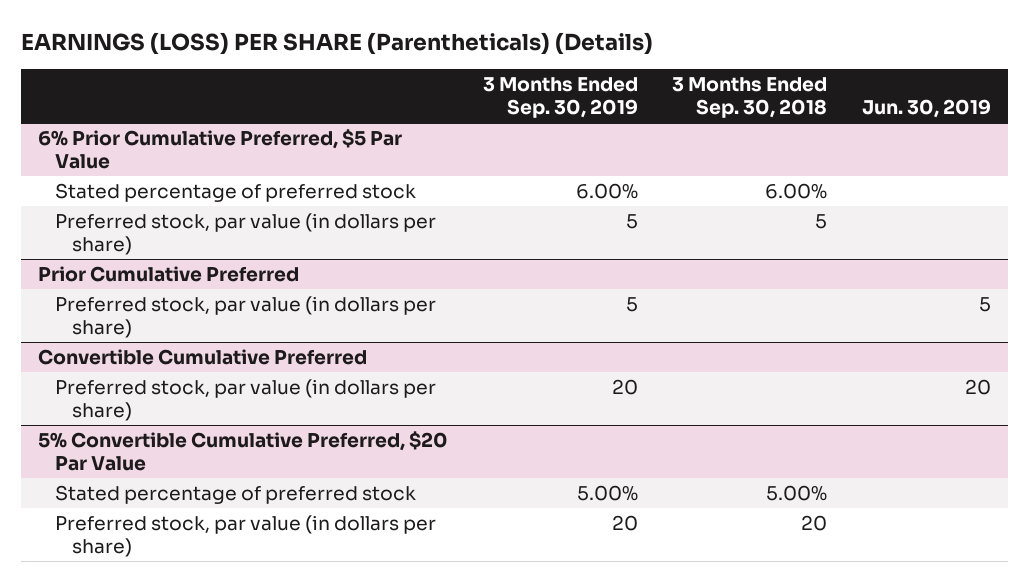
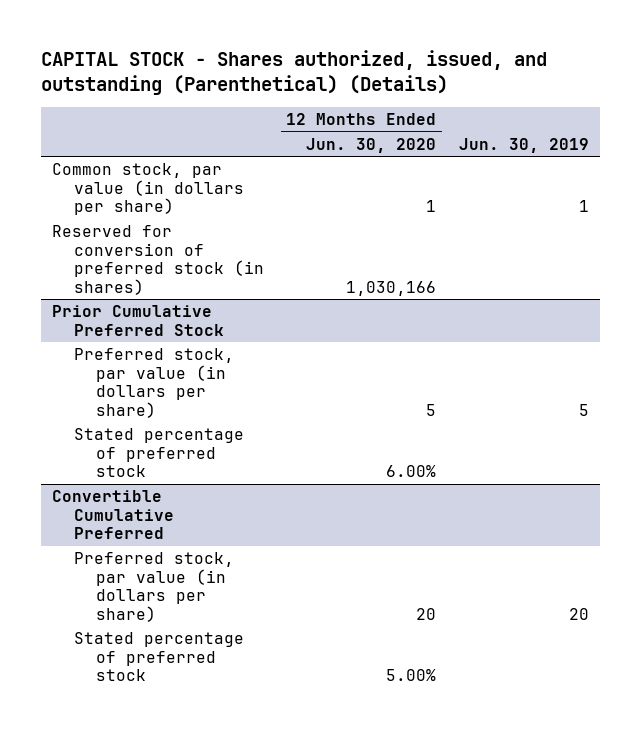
- EARNINGS (LOSS) PER SHARE (Parentheticals) (Details)
+ CAPITAL STOCK - Shares authorized, issued, and outstanding (Parenthetical) (Details)
- | 3 Months Ended Sep. 30, 2019 | 3 Months Ended Sep. 30, 2018 | Jun. 30, 2019
+ | 12 Months Ended Jun. 30, 2020 | Jun. 30, 2019
- 6% Prior Cumulative Preferred, $5 Par Value
- Stated percentage of preferred stock | 6.00% | 6.00% |
- Preferred stock, par value (in dollars per share) | 5 | 5 |
- Prior Cumulative Preferred
+ Common stock, par value (in dollars per share) | 1 | 1
+ Reserved for conversion of preferred stock (in shares) | 1,030,166 |
+ Prior Cumulative Preferred Stock
+ Stated percentage of preferred stock | 6.00% |
- 5% Convertible Cumulative Preferred, $20 Par Value
- Stated percentage of preferred stock | 5.00% | 5.00% |
- Preferred stock, par value (in dollars per share) | 20 | 20 |
@ Convertible Cumulative Preferred
+ Stated percentage of preferred stock | 5.00% |

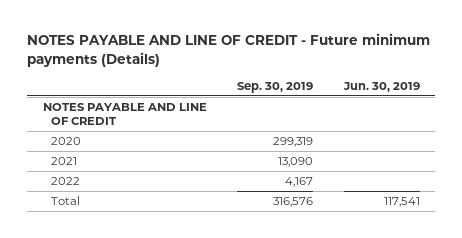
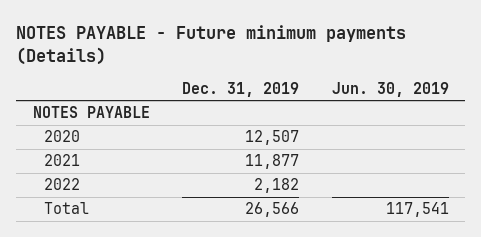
- NOTES PAYABLE AND LINE OF CREDIT - Future minimum payments (Details)
+ NOTES PAYABLE - Future minimum payments (Details)
- | Sep. 30, 2019 | Jun. 30, 2019
+ | Dec. 31, 2019 | Jun. 30, 2019
- NOTES PAYABLE AND LINE OF CREDIT
+ NOTES PAYABLE

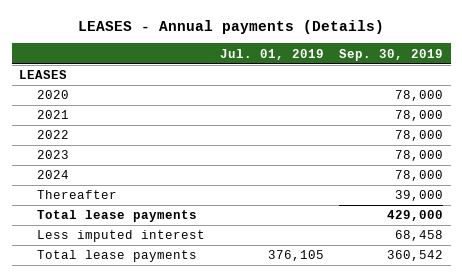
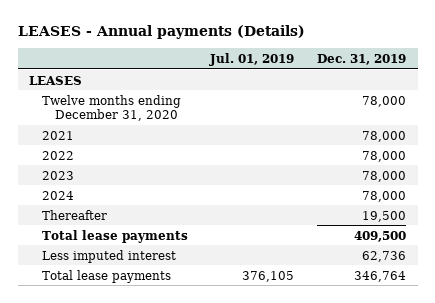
- | Jul. 01, 2019 | Sep. 30, 2019
+ | Jul. 01, 2019 | Dec. 31, 2019
- 2020 | | 78,000
+ Twelve months ending December 31, 2020 | | 78,000

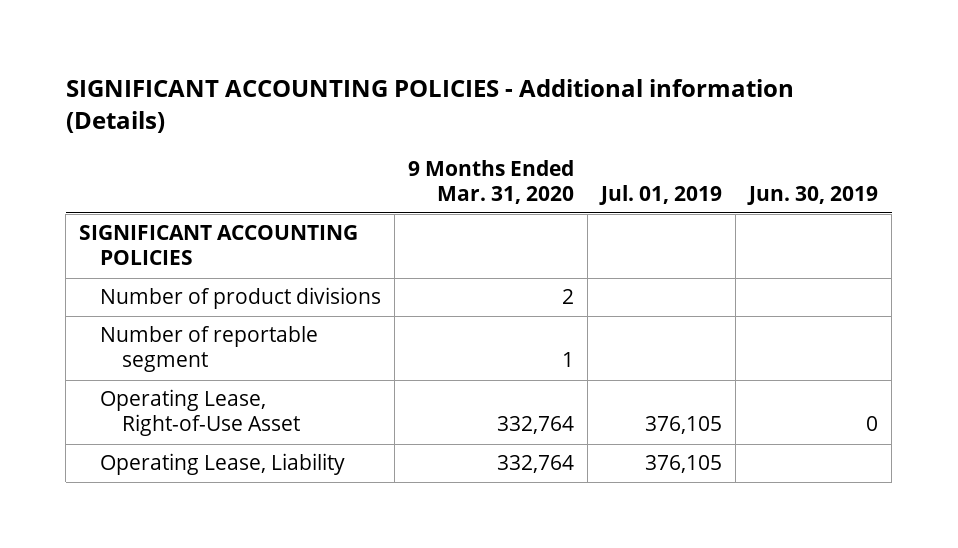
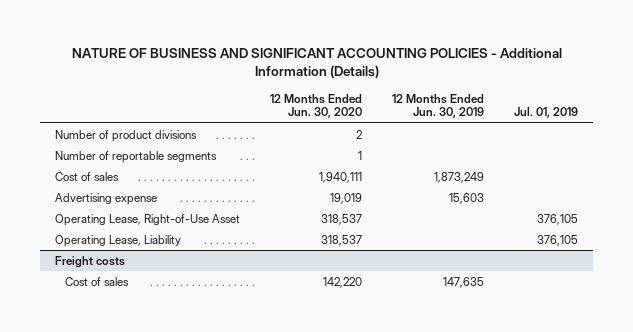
- SIGNIFICANT ACCOUNTING POLICIES - Additional information (Details)
+ NATURE OF BUSINESS AND SIGNIFICANT ACCOUNTING POLICIES - Additional Information (Details)
- | 9 Months Ended Mar. 31, 2020 | Jul. 01, 2019 | Jun. 30, 2019
+ | 12 Months Ended Jun. 30, 2020 | 12 Months Ended Jun. 30, 2019 | Jul. 01, 2019
- SIGNIFICANT ACCOUNTING POLICIES
- Number of reportable segment | 1 | |
+ Number of reportable segments | 1 | |
+ Cost of sales | 1,940,111 | 1,873,249 |
+ Advertising expense | 19,019 | 15,603 |
+ Freight costs
+ Cost of sales | 142,220 | 147,635 |

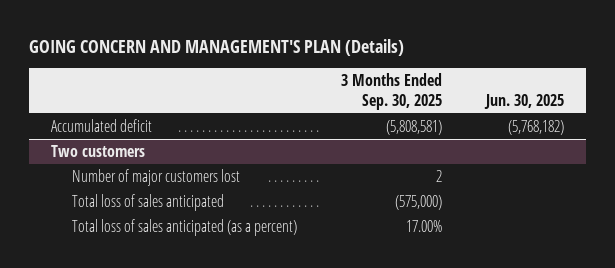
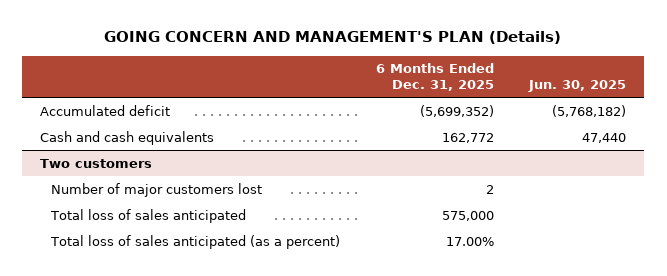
- | 3 Months Ended Sep. 30, 2025 | Jun. 30, 2025
+ | 6 Months Ended Dec. 31, 2025 | Jun. 30, 2025
+ Cash and cash equivalents | 162,772 | 47,440

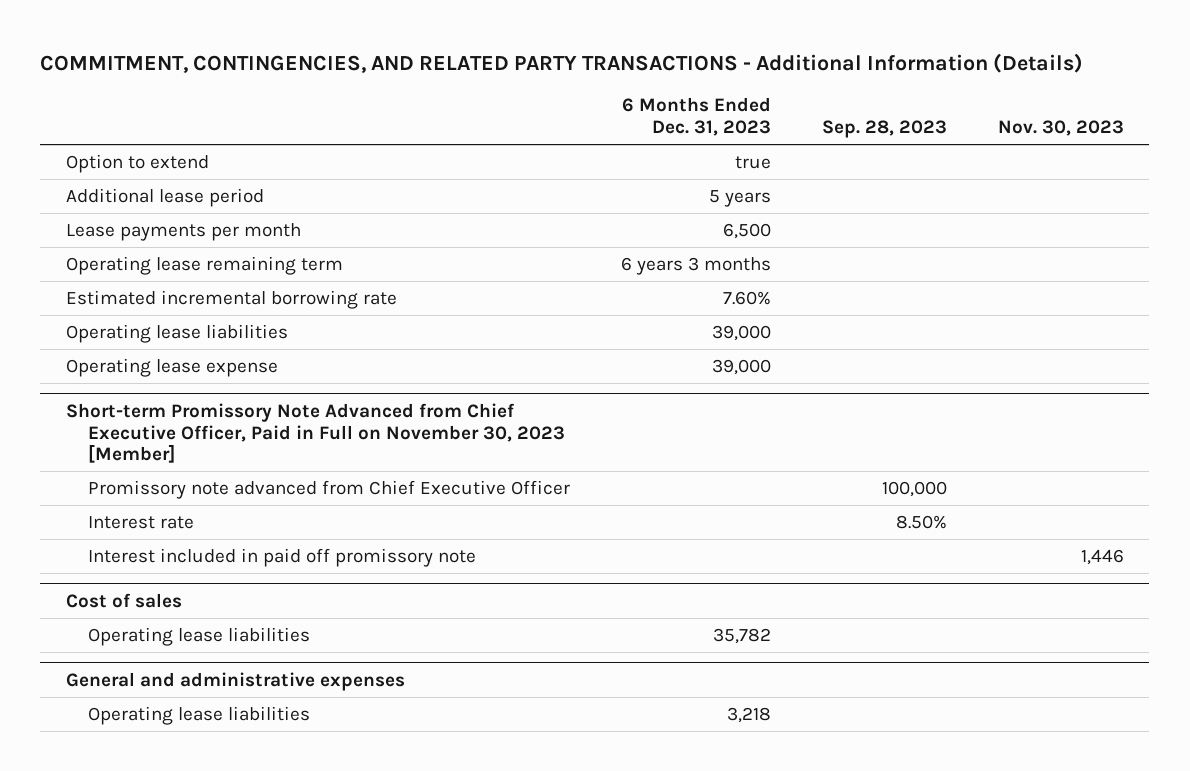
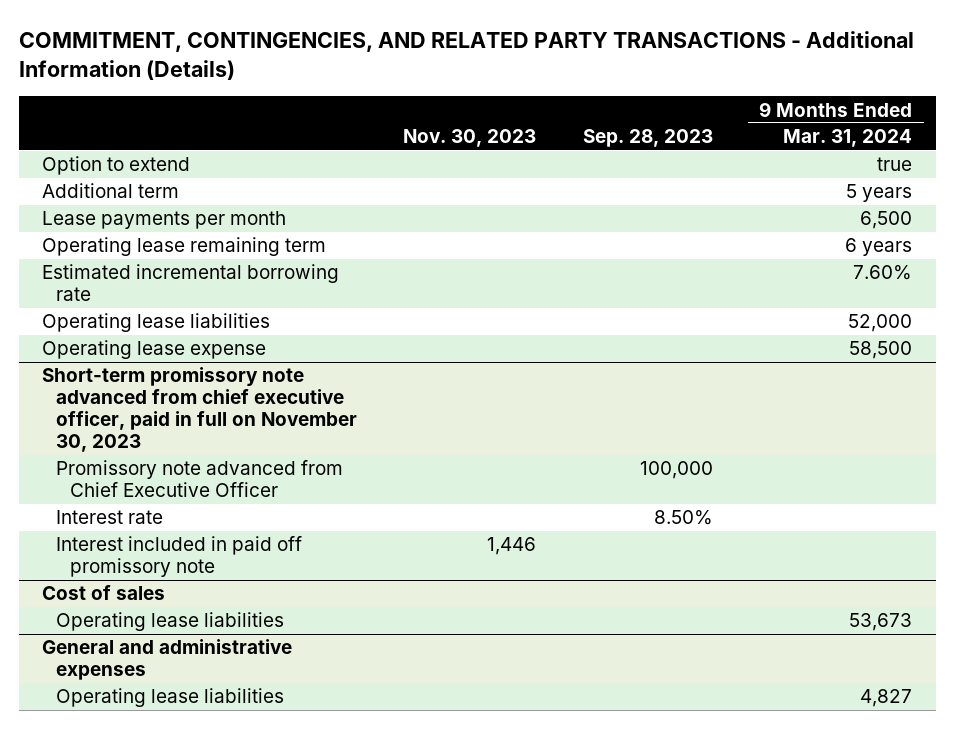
- | 6 Months Ended Dec. 31, 2023 | Sep. 28, 2023 | Nov. 30, 2023
+ | Nov. 30, 2023 | Sep. 28, 2023 | 9 Months Ended Mar. 31, 2024
- Additional lease period | 5 years | |
+ Additional term | | | 5 years
- Short-term Promissory Note Advanced from Chief Executive Officer, Paid in Full on November 30, 2023 [Member]
+ Short-term promissory note advanced from chief executive officer, paid in full on November 30, 2023

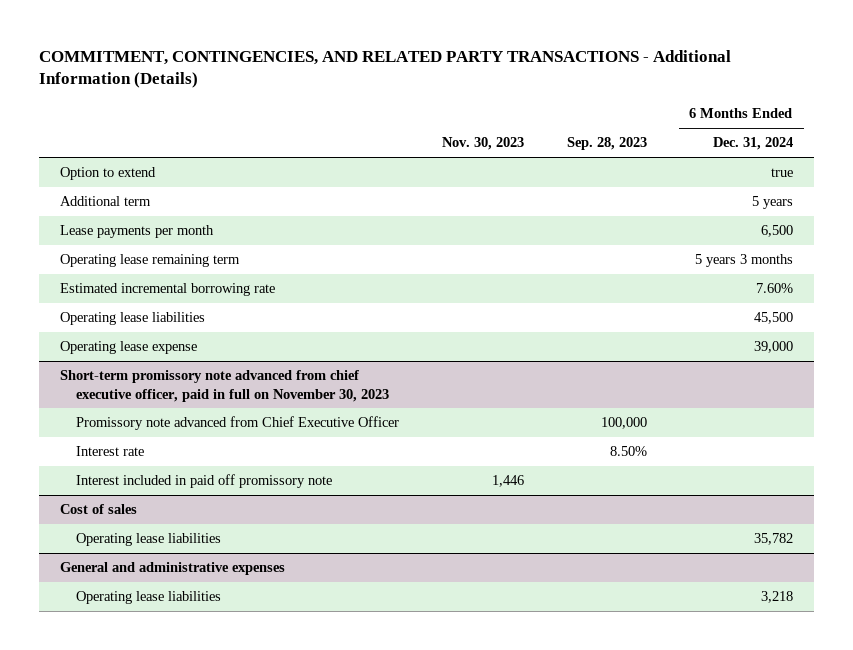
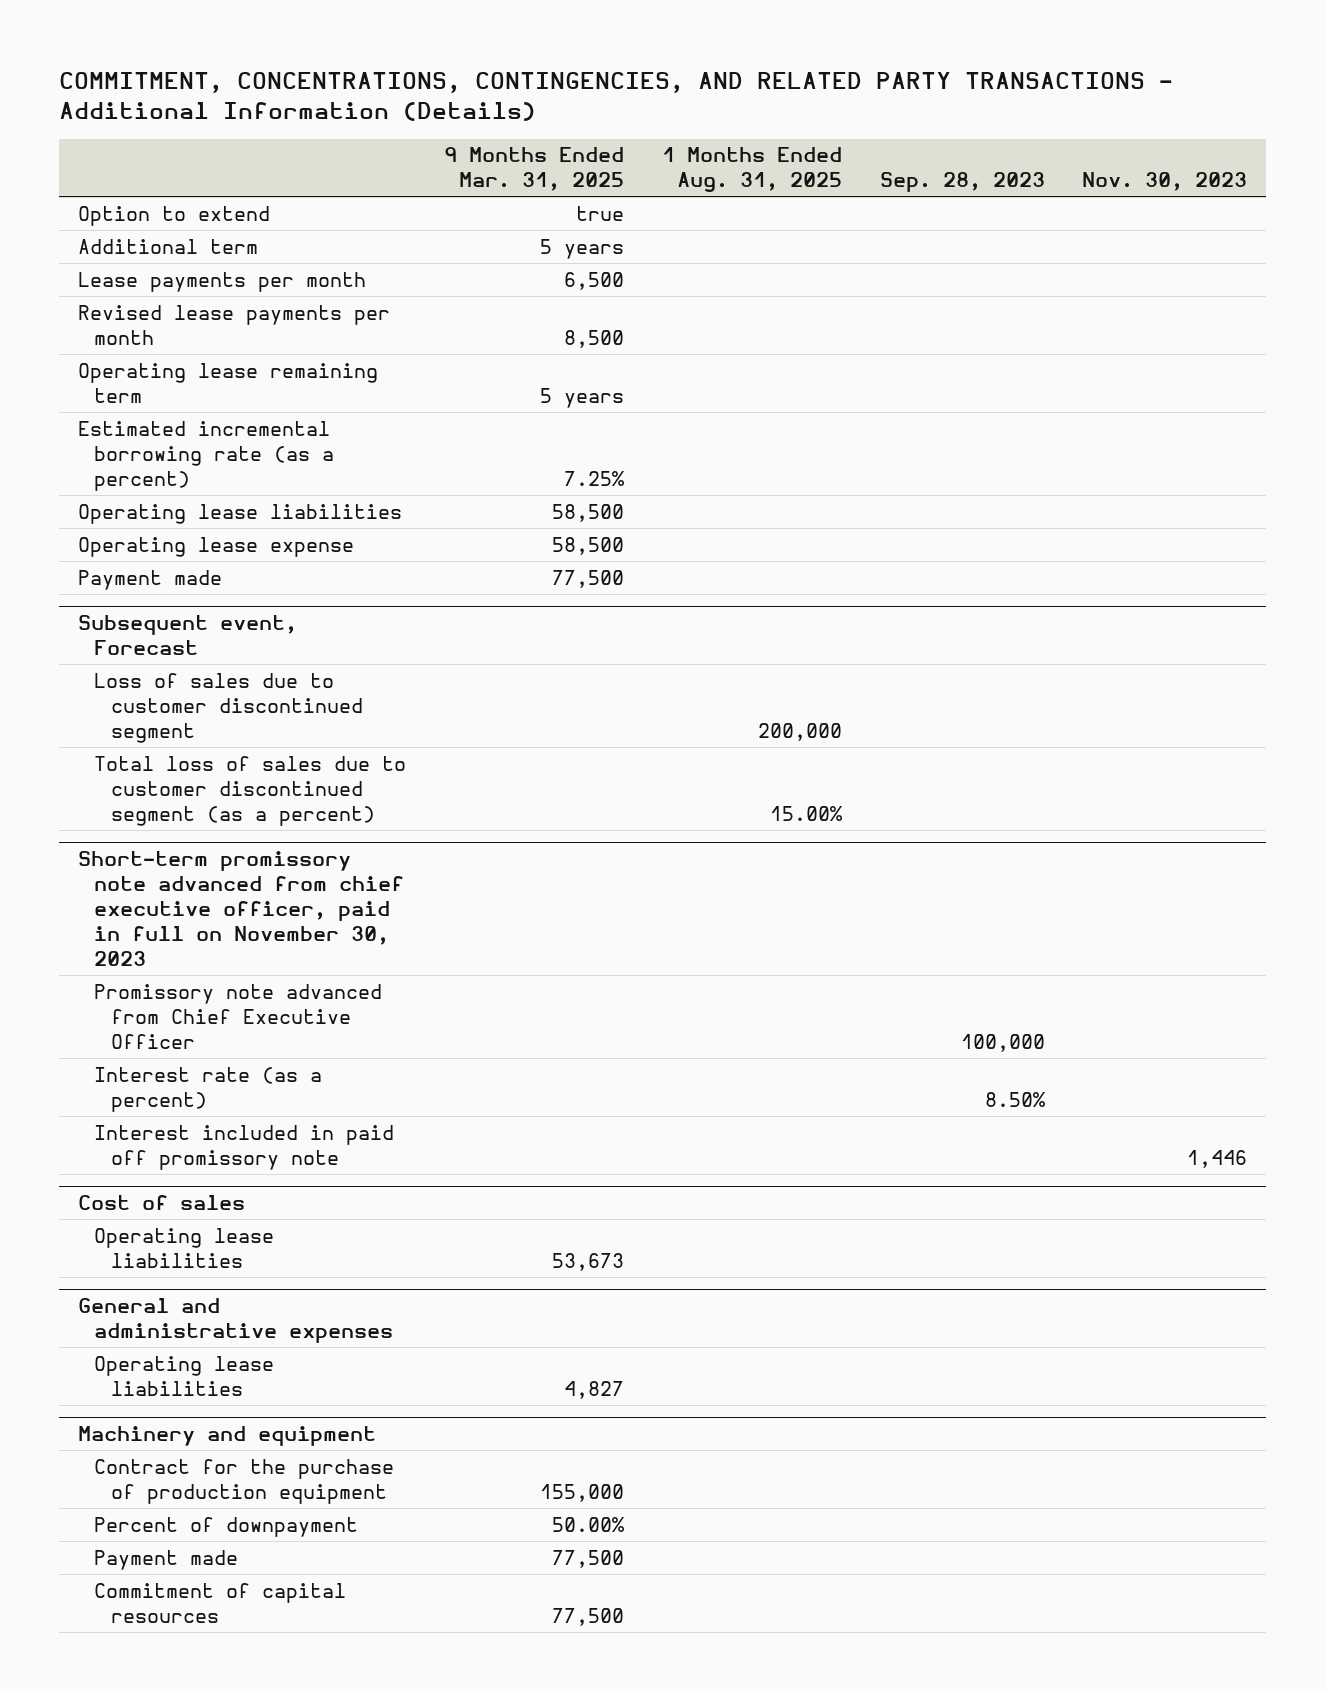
- COMMITMENT, CONTINGENCIES, AND RELATED PARTY TRANSACTIONS - Additional Information (Details)
+ COMMITMENT, CONCENTRATIONS, CONTINGENCIES, AND RELATED PARTY TRANSACTIONS - Additional Information (Details)
- | Nov. 30, 2023 | Sep. 28, 2023 | 6 Months Ended Dec. 31, 2024
+ | 9 Months Ended Mar. 31, 2025 | 1 Months Ended Aug. 31, 2025 | Sep. 28, 2023 | Nov. 30, 2023
+ Revised lease payments per month | 8,500 | | |
- Estimated incremental borrowing rate | | | 7.60%
+ Estimated incremental borrowing rate (as a percent) | 7.25% | | |
+ Payment made | 77,500 | | |
+ Subsequent event, Forecast
+ Loss of sales due to customer discontinued segment | | 200,000 | |
+ Total loss of sales due to customer discontinued segment (as a percent) | | 15.00% | |
@ Short-term promissory note advanced from chief executive officer, paid in full on November 30, 2023
- Interest rate | | 8.50% |
+ Interest rate (as a percent) | | | 8.50% |
+ Machinery and equipment
+ Contract for the purchase of production equipment | 155,000 | | |
+ Percent of downpayment | 50.00% | | |
+ Payment made | 77,500 | | |
+ Commitment of capital resources | 77,500 | | |

